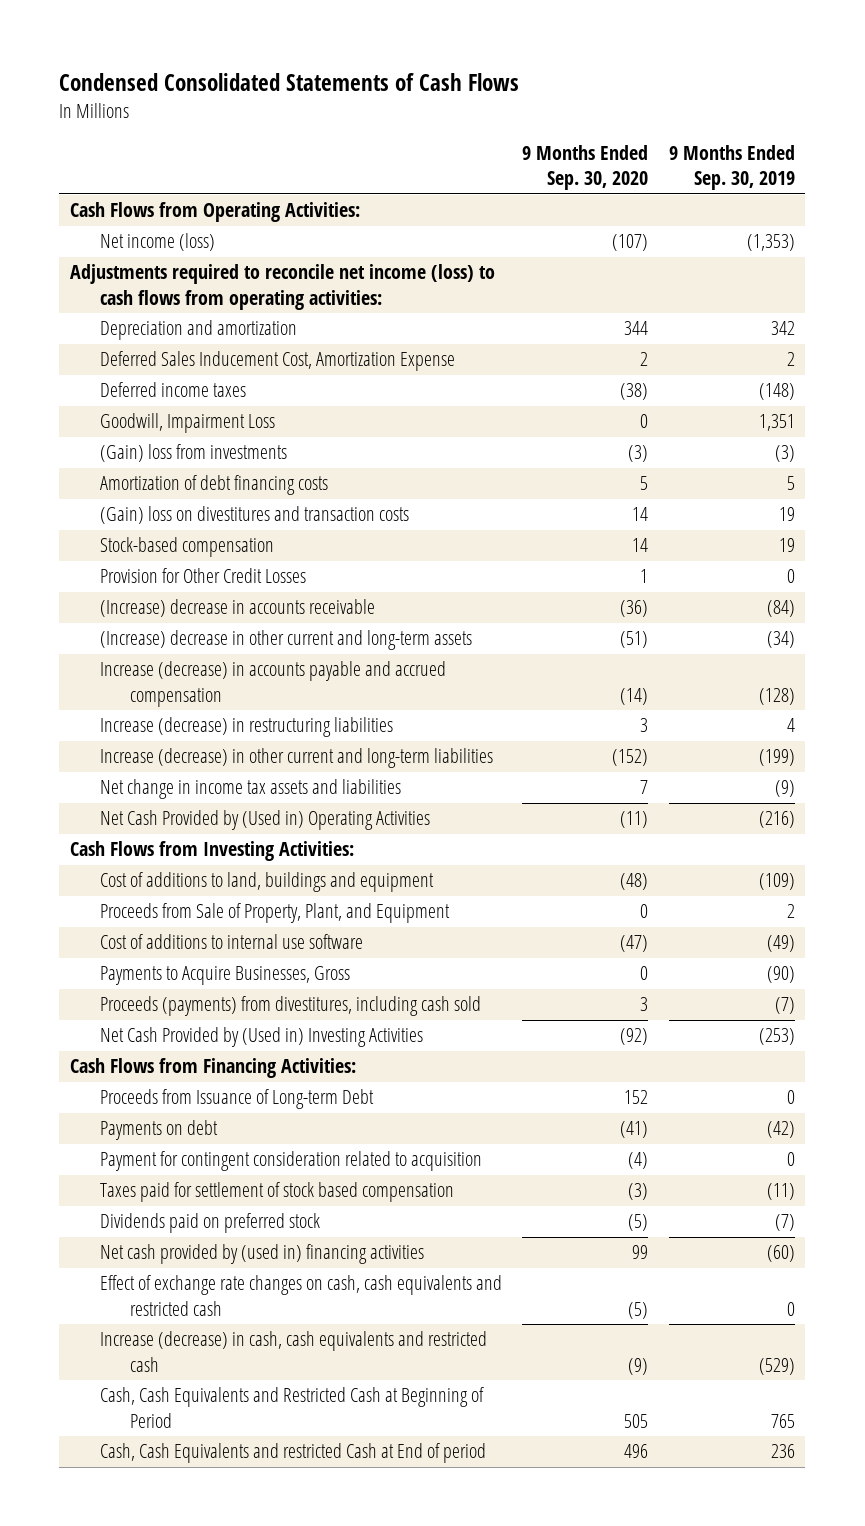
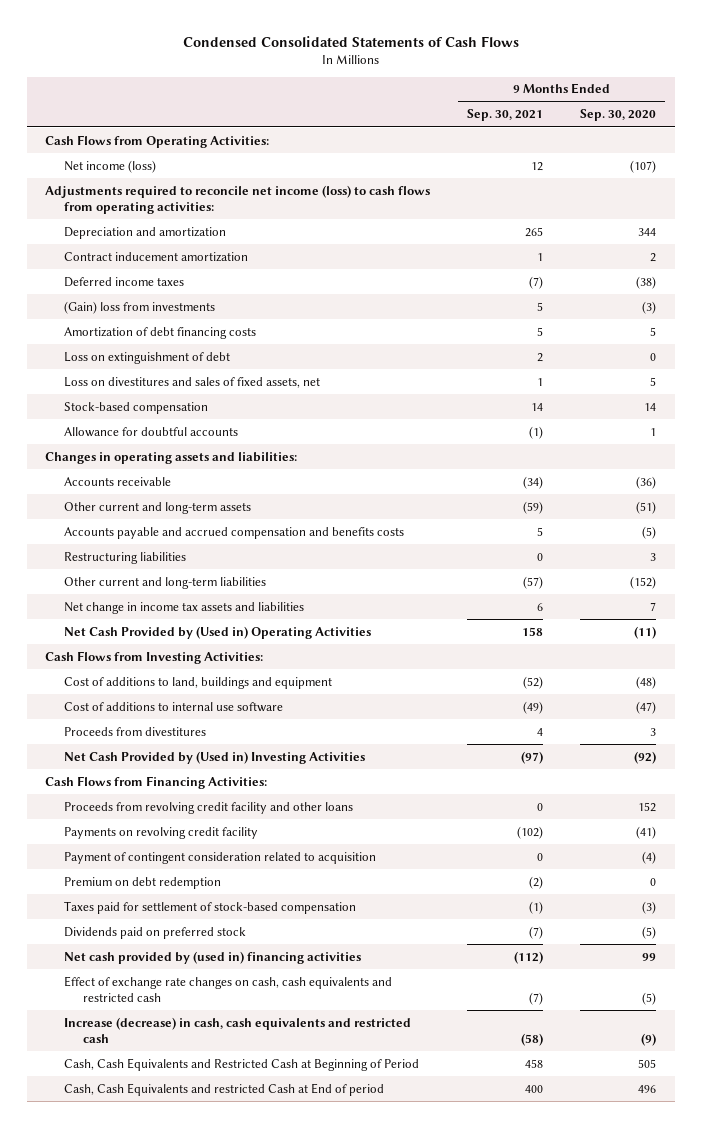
- | 9 Months Ended Sep. 30, 2020 | 9 Months Ended Sep. 30, 2019
+ | 9 Months Ended Sep. 30, 2021 | 9 Months Ended Sep. 30, 2020
- Deferred Sales Inducement Cost, Amortization Expense | 2 | 2
+ Contract inducement amortization | 1 | 2
- Goodwill, Impairment Loss | 0 | 1,351
- (Gain) loss on divestitures and transaction costs | 14 | 19
+ Loss on extinguishment of debt | 2 | 0
+ Loss on divestitures and sales of fixed assets, net | 1 | 5
- Provision for Other Credit Losses | 1 | 0
- (Increase) decrease in accounts receivable | (36) | (84)
- (Increase) decrease in other current and long-term assets | (51) | (34)
- Increase (decrease) in accounts payable and accrued compensation | (14) | (128)
- Increase (decrease) in restructuring liabilities | 3 | 4
- Increase (decrease) in other current and long-term liabilities | (152) | (199)
+ Allowance for doubtful accounts | (1) | 1
+ Changes in operating assets and liabilities:
+ Accounts receivable | (34) | (36)
+ Other current and long-term assets | (59) | (51)
+ Accounts payable and accrued compensation and benefits costs | 5 | (5)
+ Restructuring liabilities | 0 | 3
+ Other current and long-term liabilities | (57) | (152)
- Proceeds from Sale of Property, Plant, and Equipment | 0 | 2
- Payments to Acquire Businesses, Gross | 0 | (90)
- Proceeds (payments) from divestitures, including cash sold | 3 | (7)
+ Proceeds from divestitures | 4 | 3
- Proceeds from Issuance of Long-term Debt | 152 | 0
- Payments on debt | (41) | (42)
- Payment for contingent consideration related to acquisition | (4) | 0
- Taxes paid for settlement of stock based compensation | (3) | (11)
+ Proceeds from revolving credit facility and other loans | 0 | 152
+ Payments on revolving credit facility | (102) | (41)
+ Payment of contingent consideration related to acquisition | 0 | (4)
+ Premium on debt redemption | (2) | 0
+ Taxes paid for settlement of stock-based compensation | (1) | (3)

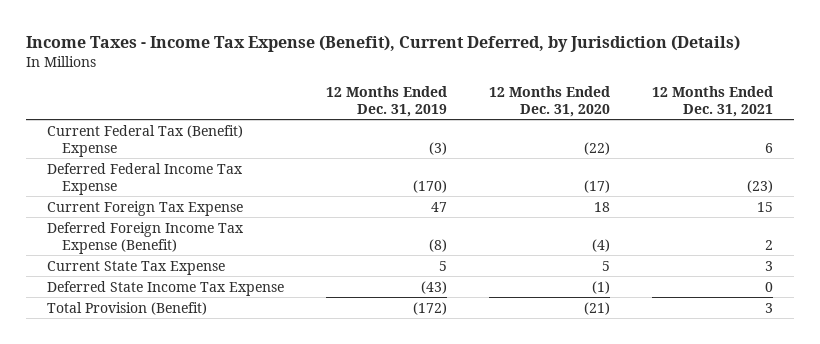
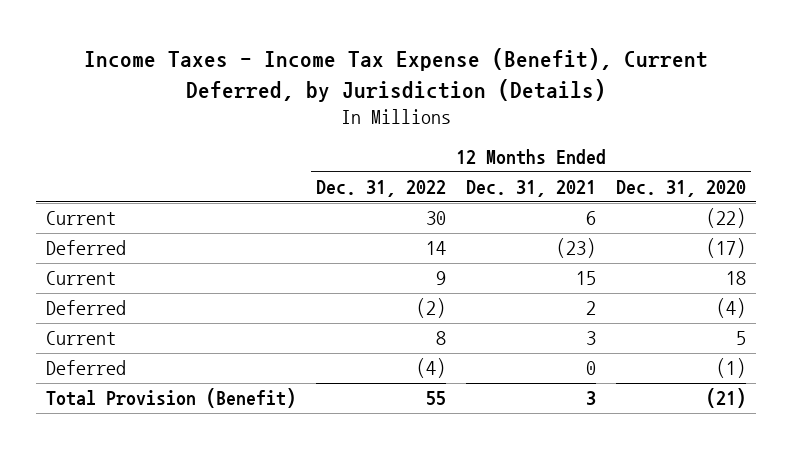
- | 12 Months Ended Dec. 31, 2019 | 12 Months Ended Dec. 31, 2020 | 12 Months Ended Dec. 31, 2021
+ | 12 Months Ended Dec. 31, 2022 | 12 Months Ended Dec. 31, 2021 | 12 Months Ended Dec. 31, 2020
- Current Federal Tax (Benefit) Expense | (3) | (22) | 6
- Deferred Federal Income Tax Expense | (170) | (17) | (23)
- Current Foreign Tax Expense | 47 | 18 | 15
- Deferred Foreign Income Tax Expense (Benefit) | (8) | (4) | 2
- Current State Tax Expense | 5 | 5 | 3
- Deferred State Income Tax Expense | (43) | (1) | 0
+ Current | 30 | 6 | (22)
+ Deferred | 14 | (23) | (17)
+ Current | 9 | 15 | 18
+ Deferred | (2) | 2 | (4)
+ Current | 8 | 3 | 5
+ Deferred | (4) | 0 | (1)

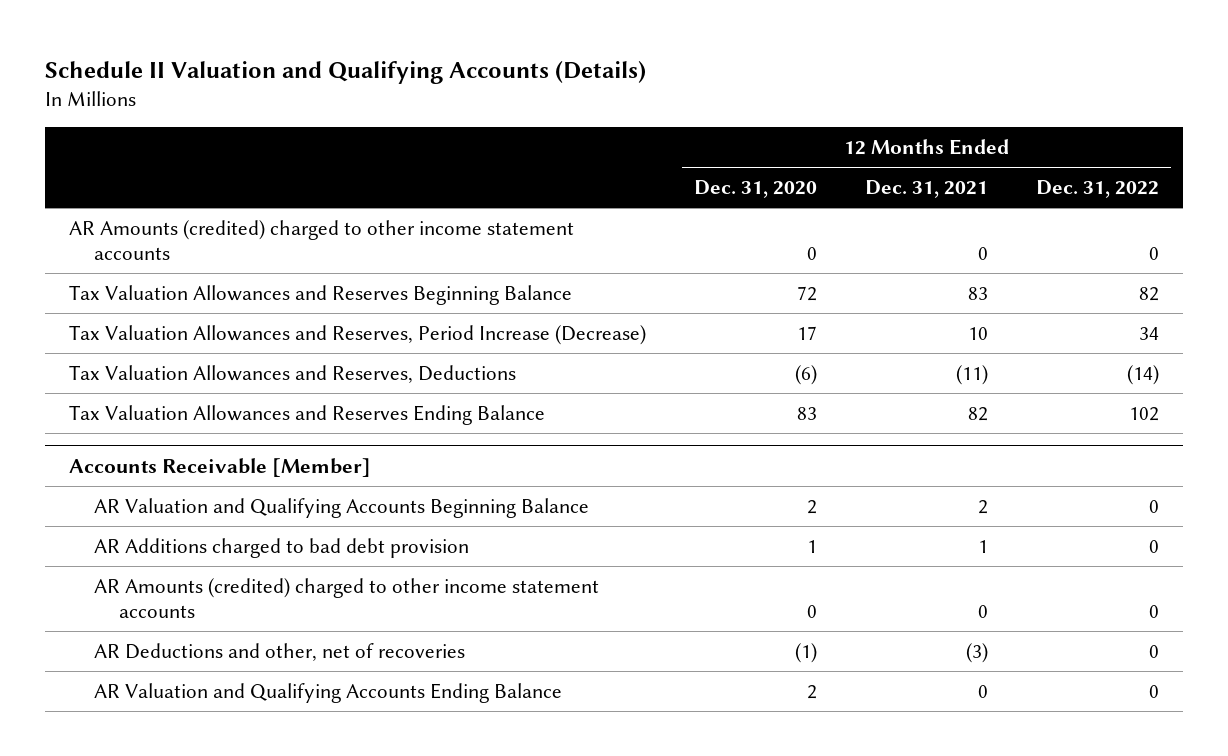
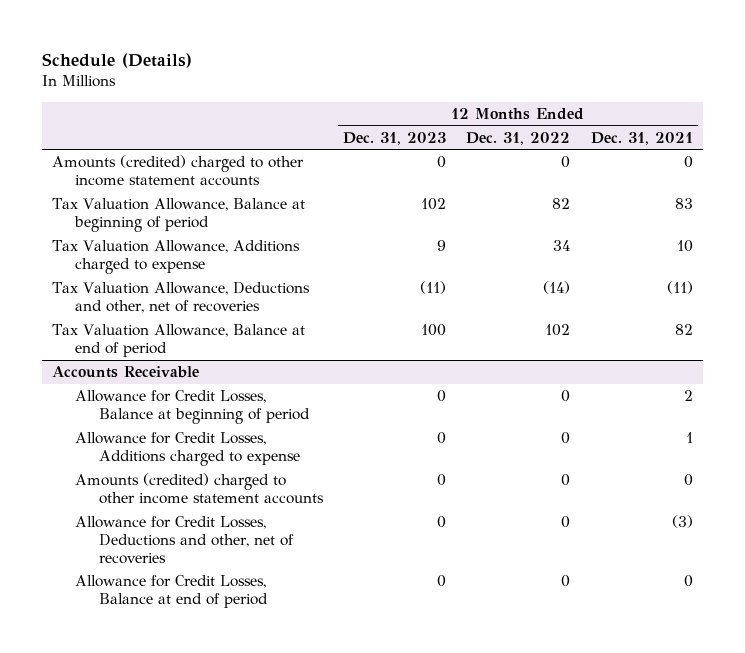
- Schedule II Valuation and Qualifying Accounts (Details)
+ Schedule (Details)
- | 12 Months Ended Dec. 31, 2020 | 12 Months Ended Dec. 31, 2021 | 12 Months Ended Dec. 31, 2022
+ | 12 Months Ended Dec. 31, 2023 | 12 Months Ended Dec. 31, 2022 | 12 Months Ended Dec. 31, 2021
- AR Amounts (credited) charged to other income statement accounts | 0 | 0 | 0
- Tax Valuation Allowances and Reserves Beginning Balance | 72 | 83 | 82
- Tax Valuation Allowances and Reserves, Period Increase (Decrease) | 17 | 10 | 34
- Tax Valuation Allowances and Reserves, Deductions | (6) | (11) | (14)
- Tax Valuation Allowances and Reserves Ending Balance | 83 | 82 | 102
- Accounts Receivable [Member]
- AR Valuation and Qualifying Accounts Beginning Balance | 2 | 2 | 0
- AR Additions charged to bad debt provision | 1 | 1 | 0
- AR Amounts (credited) charged to other income statement accounts | 0 | 0 | 0
- AR Deductions and other, net of recoveries | (1) | (3) | 0
- AR Valuation and Qualifying Accounts Ending Balance | 2 | 0 | 0
+ Amounts (credited) charged to other income statement accounts | 0 | 0 | 0
+ Tax Valuation Allowance, Balance at beginning of period | 102 | 82 | 83
+ Tax Valuation Allowance, Additions charged to expense | 9 | 34 | 10
+ Tax Valuation Allowance, Deductions and other, net of recoveries | (11) | (14) | (11)
+ Tax Valuation Allowance, Balance at end of period | 100 | 102 | 82
+ Accounts Receivable
+ Allowance for Credit Losses, Balance at beginning of period | 0 | 0 | 2
+ Allowance for Credit Losses, Additions charged to expense | 0 | 0 | 1
+ Amounts (credited) charged to other income statement accounts | 0 | 0 | 0
+ Allowance for Credit Losses, Deductions and other, net of recoveries | 0 | 0 | (3)
+ Allowance for Credit Losses, Balance at end of period | 0 | 0 | 0

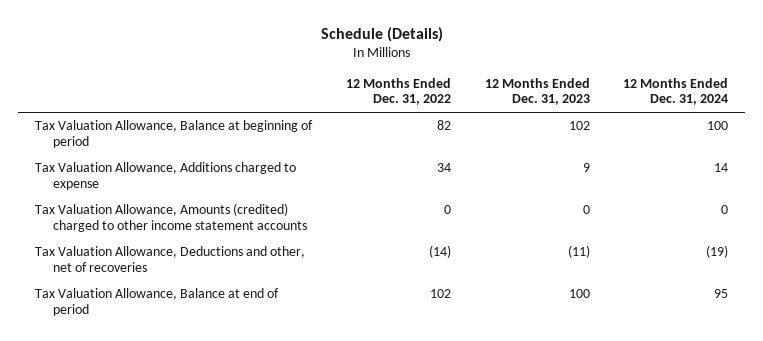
- | 12 Months Ended Dec. 31, 2023 | 12 Months Ended Dec. 31, 2022 | 12 Months Ended Dec. 31, 2021
+ | 12 Months Ended Dec. 31, 2022 | 12 Months Ended Dec. 31, 2023 | 12 Months Ended Dec. 31, 2024
- Amounts (credited) charged to other income statement accounts | 0 | 0 | 0
+ Tax Valuation Allowance, Amounts (credited) charged to other income statement accounts | 0 | 0 | 0
- Accounts Receivable
- Allowance for Credit Losses, Balance at beginning of period | 0 | 0 | 2
- Allowance for Credit Losses, Additions charged to expense | 0 | 0 | 1
- Amounts (credited) charged to other income statement accounts | 0 | 0 | 0
- Allowance for Credit Losses, Deductions and other, net of recoveries | 0 | 0 | (3)
- Allowance for Credit Losses, Balance at end of period | 0 | 0 | 0

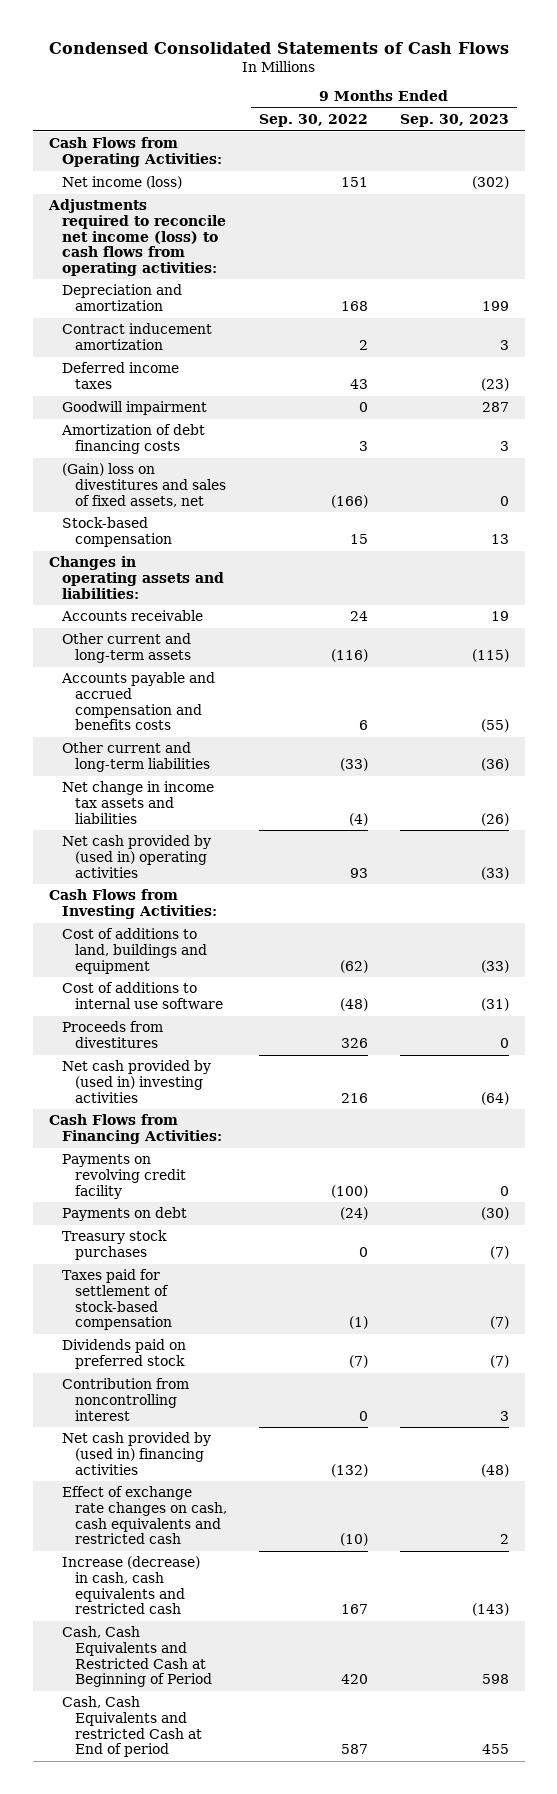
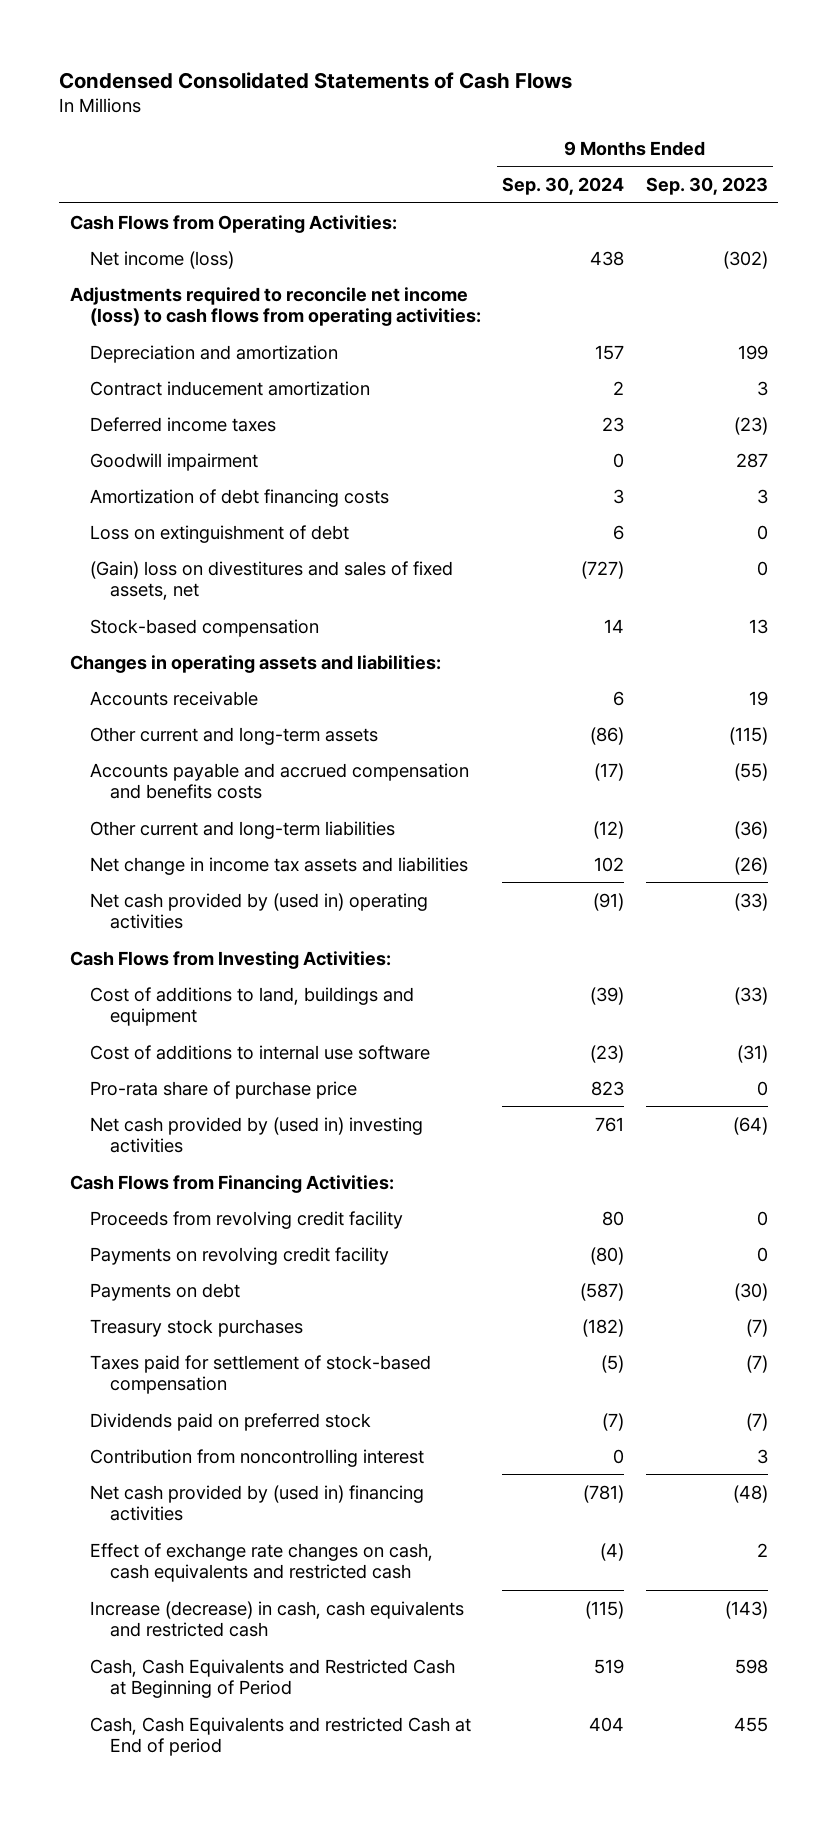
- | 9 Months Ended Sep. 30, 2022 | 9 Months Ended Sep. 30, 2023
+ | 9 Months Ended Sep. 30, 2024 | 9 Months Ended Sep. 30, 2023
+ Loss on extinguishment of debt | 6 | 0
- Proceeds from divestitures | 326 | 0
+ Pro-rata share of purchase price | 823 | 0
+ Proceeds from revolving credit facility | 80 | 0

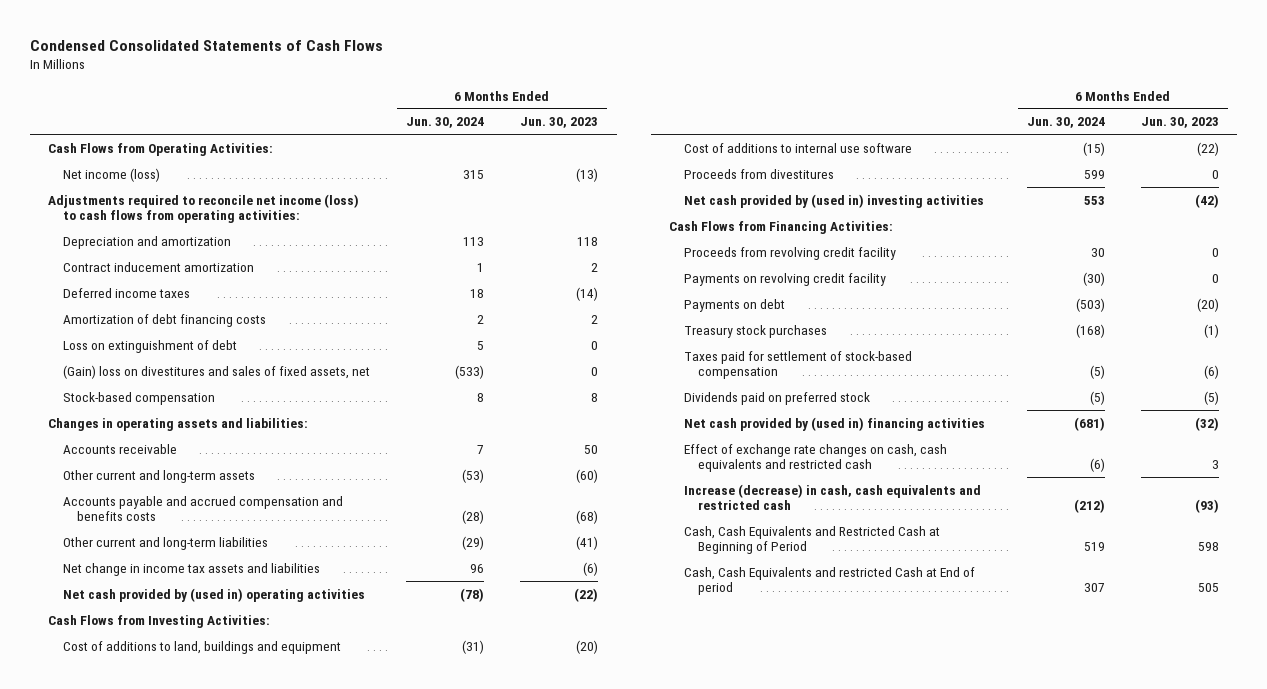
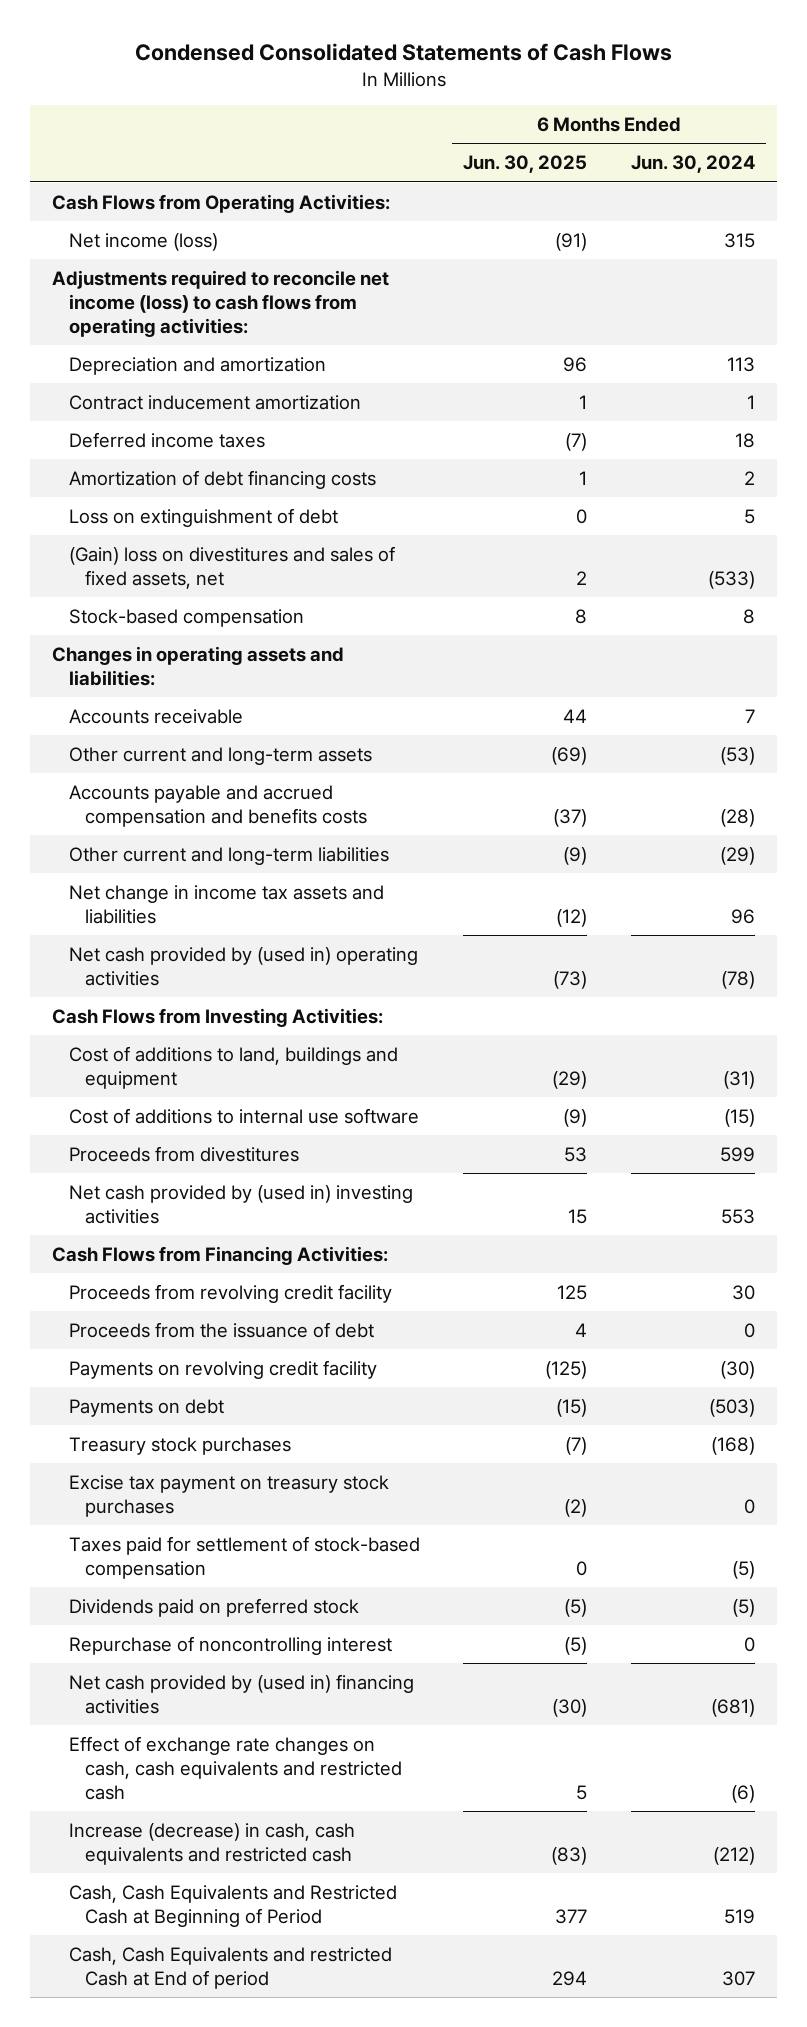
- | 6 Months Ended Jun. 30, 2024 | 6 Months Ended Jun. 30, 2023
+ | 6 Months Ended Jun. 30, 2025 | 6 Months Ended Jun. 30, 2024
+ Proceeds from the issuance of debt | 4 | 0
+ Excise tax payment on treasury stock purchases | (2) | 0
+ Repurchase of noncontrolling interest | (5) | 0

